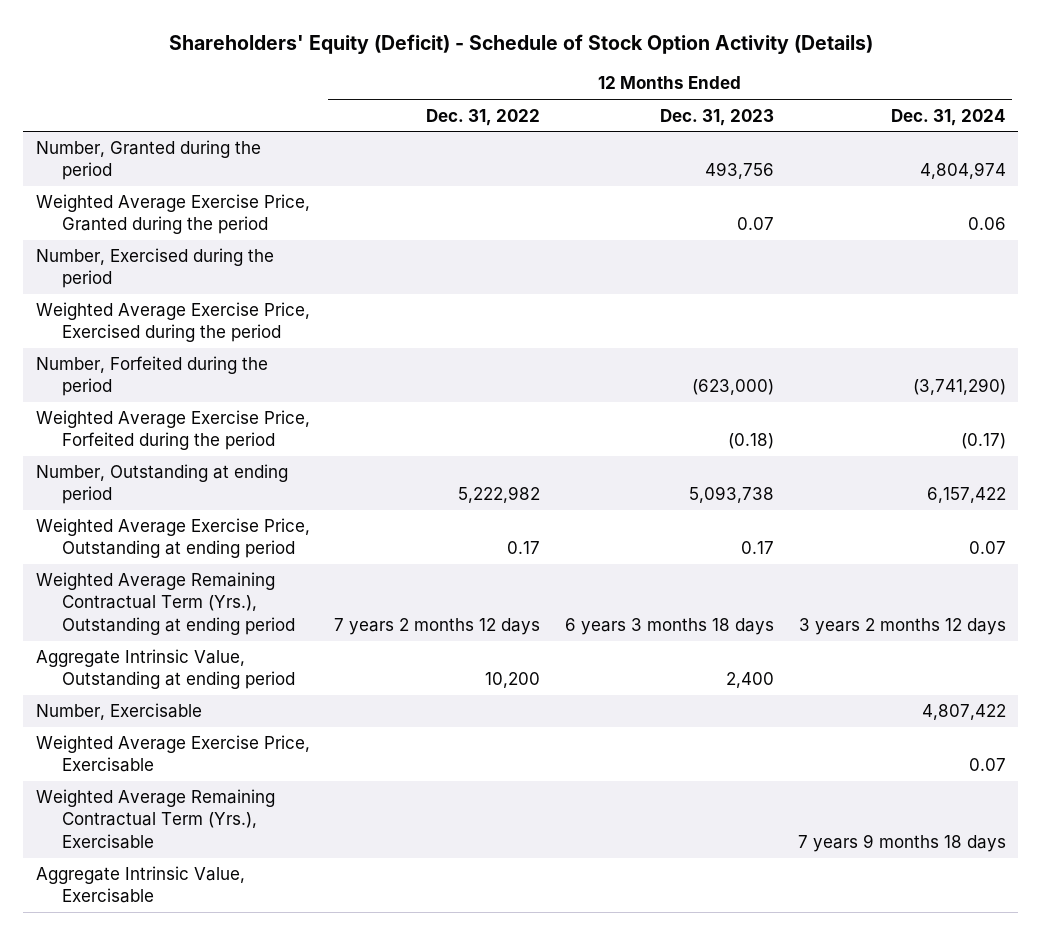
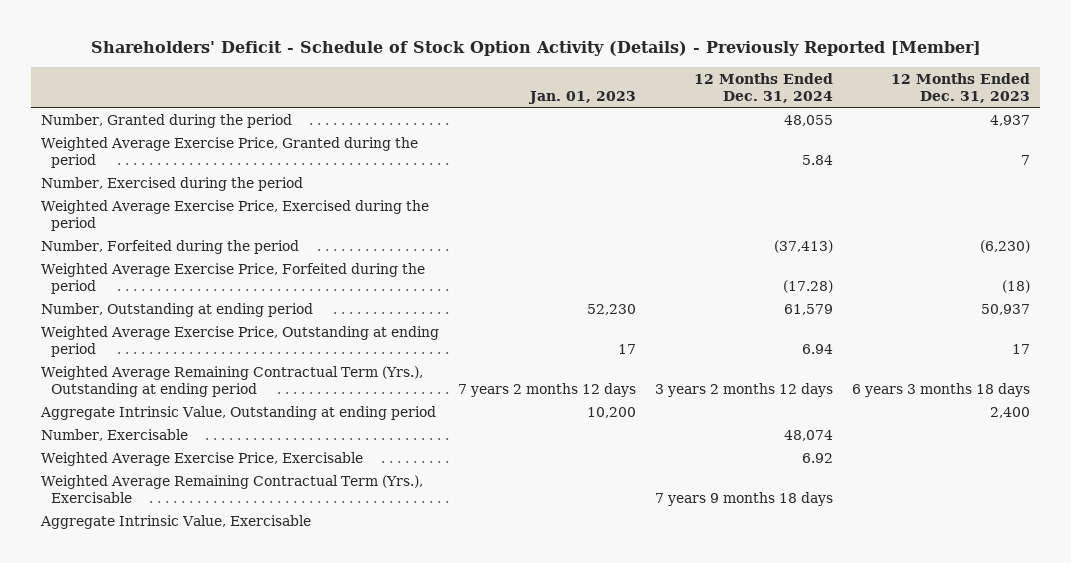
- Shareholders' Equity (Deficit) - Schedule of Stock Option Activity (Details)
+ Shareholders' Deficit - Schedule of Stock Option Activity (Details) - Previously Reported [Member]
- | 12 Months Ended Dec. 31, 2022 | 12 Months Ended Dec. 31, 2023 | 12 Months Ended Dec. 31, 2024
+ | Jan. 01, 2023 | 12 Months Ended Dec. 31, 2024 | 12 Months Ended Dec. 31, 2023
- Number, Granted during the period | | 493,756 | 4,804,974
- Weighted Average Exercise Price, Granted during the period | | 0.07 | 0.06
+ Number, Granted during the period | | 48,055 | 4,937
+ Weighted Average Exercise Price, Granted during the period | | 5.84 | 7
- Number, Forfeited during the period | | (623,000) | (3,741,290)
- Weighted Average Exercise Price, Forfeited during the period | | (0.18) | (0.17)
- Number, Outstanding at ending period | 5,222,982 | 5,093,738 | 6,157,422
- Weighted Average Exercise Price, Outstanding at ending period | 0.17 | 0.17 | 0.07
+ Number, Forfeited during the period | | (37,413) | (6,230)
+ Weighted Average Exercise Price, Forfeited during the period | | (17.28) | (18)
+ Number, Outstanding at ending period | 52,230 | 61,579 | 50,937
+ Weighted Average Exercise Price, Outstanding at ending period | 17 | 6.94 | 17
- Number, Exercisable | | | 4,807,422
- Weighted Average Exercise Price, Exercisable | | | 0.07
+ Number, Exercisable | | 48,074 |
+ Weighted Average Exercise Price, Exercisable | | 6.92 |

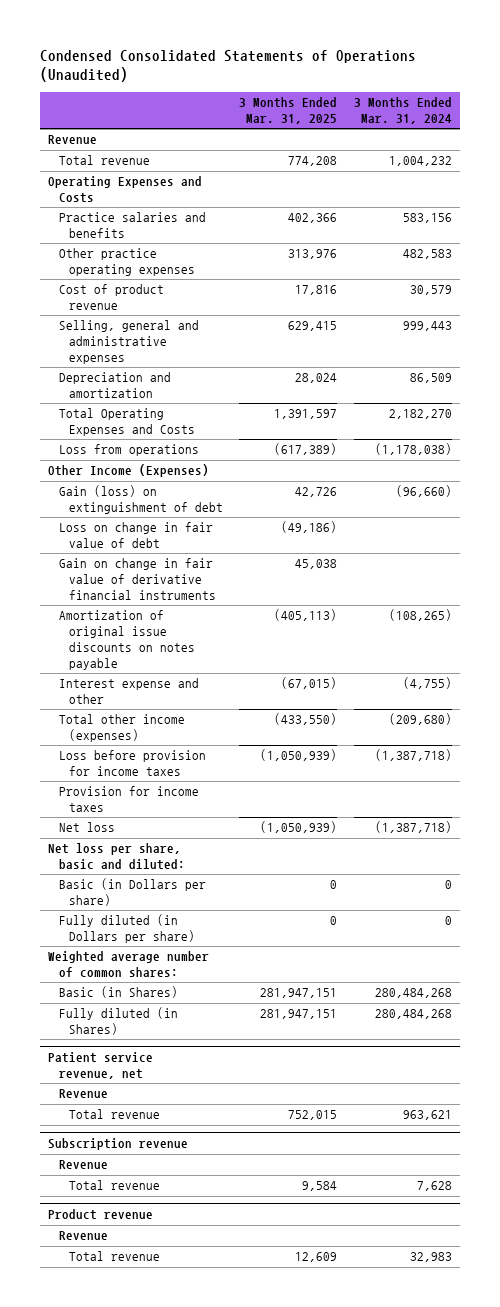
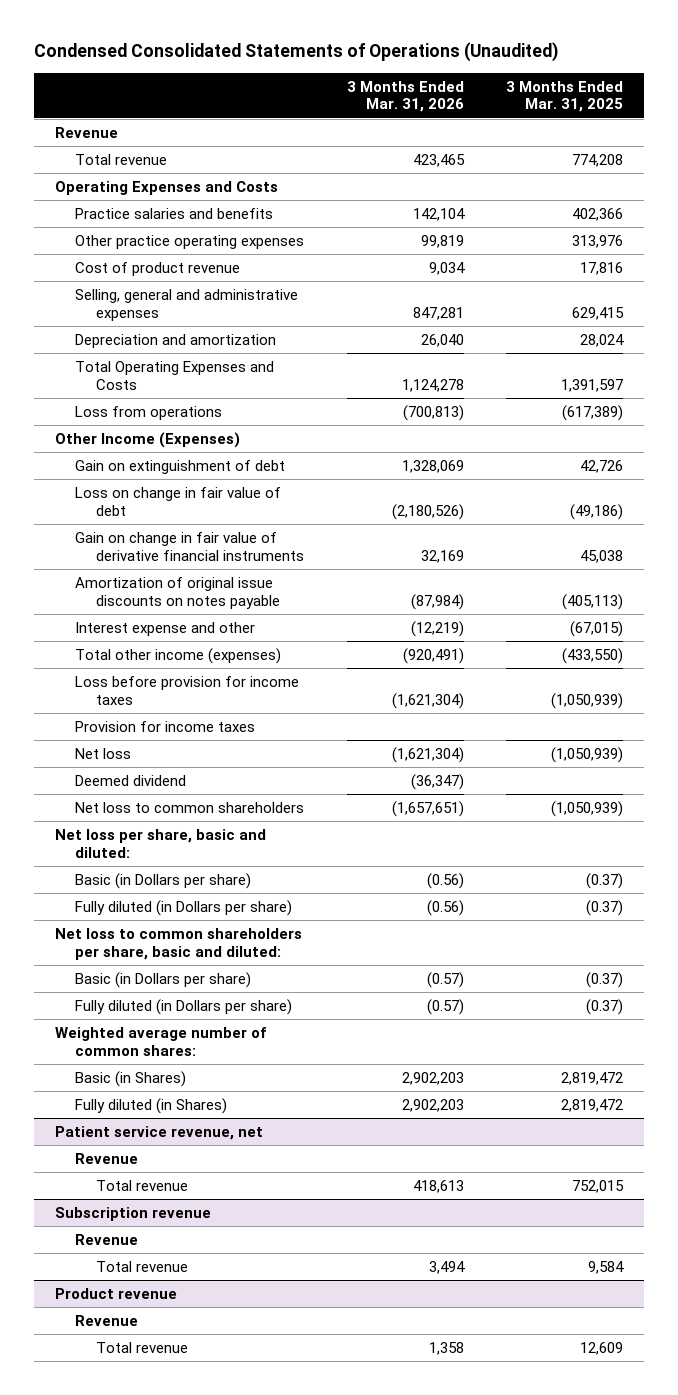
- | 3 Months Ended Mar. 31, 2025 | 3 Months Ended Mar. 31, 2024
+ | 3 Months Ended Mar. 31, 2026 | 3 Months Ended Mar. 31, 2025
- Gain (loss) on extinguishment of debt | 42,726 | (96,660)
+ Gain on extinguishment of debt | 1,328,069 | 42,726
+ Deemed dividend | (36,347) |
+ Net loss to common shareholders | (1,657,651) | (1,050,939)
- Basic (in Dollars per share) | 0 | 0
- Fully diluted (in Dollars per share) | 0 | 0
+ Basic (in Dollars per share) | (0.56) | (0.37)
+ Fully diluted (in Dollars per share) | (0.56) | (0.37)
+ Net loss to common shareholders per share, basic and diluted:
+ Basic (in Dollars per share) | (0.57) | (0.37)
+ Fully diluted (in Dollars per share) | (0.57) | (0.37)
- Basic (in Shares) | 281,947,151 | 280,484,268
- Fully diluted (in Shares) | 281,947,151 | 280,484,268
+ Basic (in Shares) | 2,902,203 | 2,819,472
+ Fully diluted (in Shares) | 2,902,203 | 2,819,472

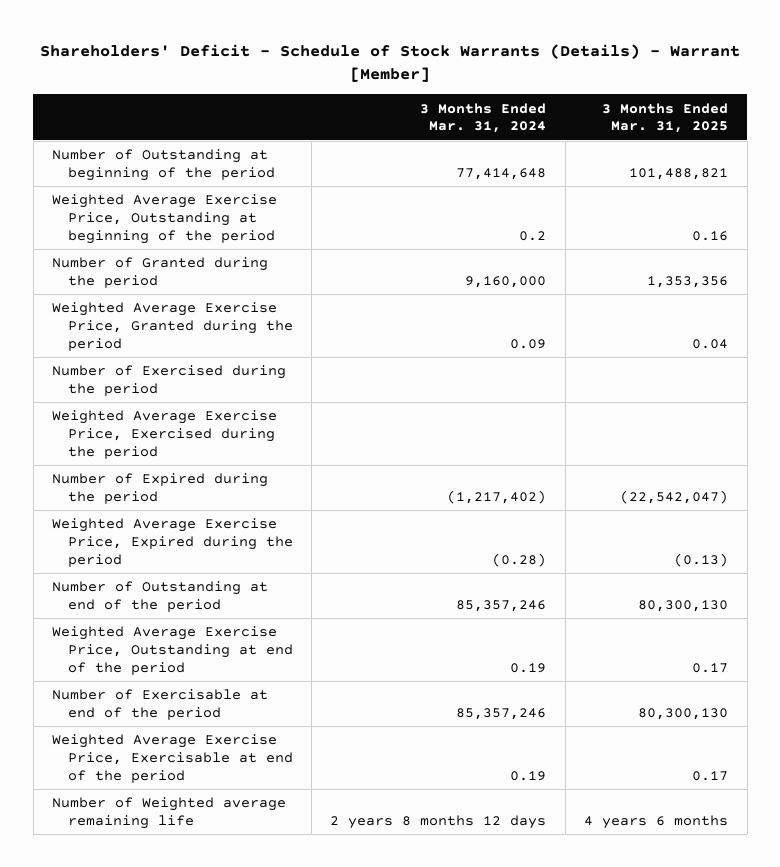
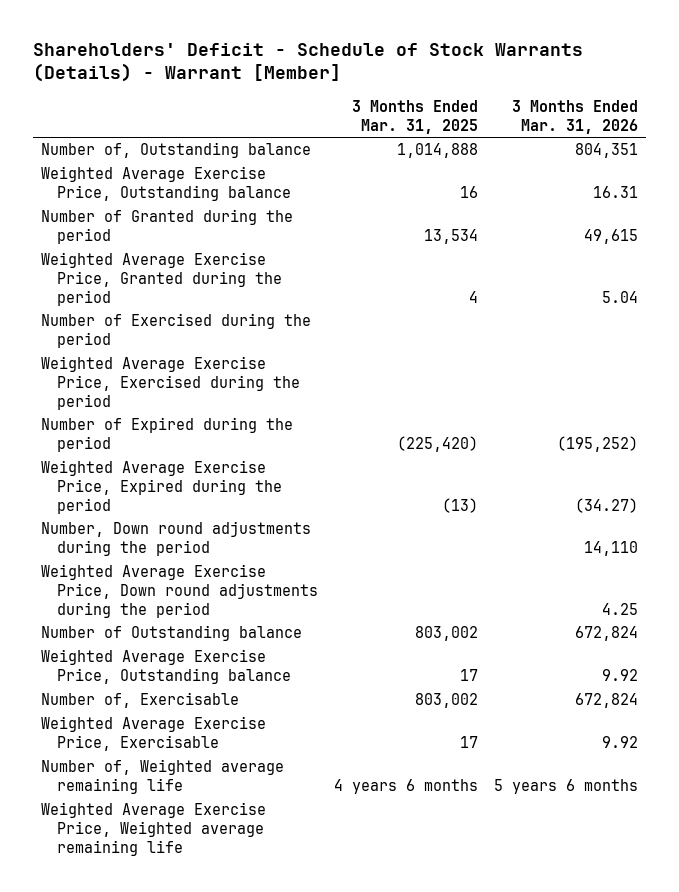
- | 3 Months Ended Mar. 31, 2024 | 3 Months Ended Mar. 31, 2025
+ | 3 Months Ended Mar. 31, 2025 | 3 Months Ended Mar. 31, 2026
- Number of Outstanding at beginning of the period | 77,414,648 | 101,488,821
- Weighted Average Exercise Price, Outstanding at beginning of the period | 0.2 | 0.16
- Number of Granted during the period | 9,160,000 | 1,353,356
- Weighted Average Exercise Price, Granted during the period | 0.09 | 0.04
+ Number of, Outstanding balance | 1,014,888 | 804,351
+ Weighted Average Exercise Price, Outstanding balance | 16 | 16.31
+ Number of Granted during the period | 13,534 | 49,615
+ Weighted Average Exercise Price, Granted during the period | 4 | 5.04
- Number of Expired during the period | (1,217,402) | (22,542,047)
- Weighted Average Exercise Price, Expired during the period | (0.28) | (0.13)
- Number of Outstanding at end of the period | 85,357,246 | 80,300,130
- Weighted Average Exercise Price, Outstanding at end of the period | 0.19 | 0.17
- Number of Exercisable at end of the period | 85,357,246 | 80,300,130
- Weighted Average Exercise Price, Exercisable at end of the period | 0.19 | 0.17
- Number of Weighted average remaining life | 2 years 8 months 12 days | 4 years 6 months
+ Number of Expired during the period | (225,420) | (195,252)
+ Weighted Average Exercise Price, Expired during the period | (13) | (34.27)
+ Number, Down round adjustments during the period | | 14,110
+ Weighted Average Exercise Price, Down round adjustments during the period | | 4.25
+ Number of Outstanding balance | 803,002 | 672,824
+ Weighted Average Exercise Price, Outstanding balance | 17 | 9.92
+ Number of, Exercisable | 803,002 | 672,824
+ Weighted Average Exercise Price, Exercisable | 17 | 9.92
+ Number of, Weighted average remaining life | 4 years 6 months | 5 years 6 months
+ Weighted Average Exercise Price, Weighted average remaining life

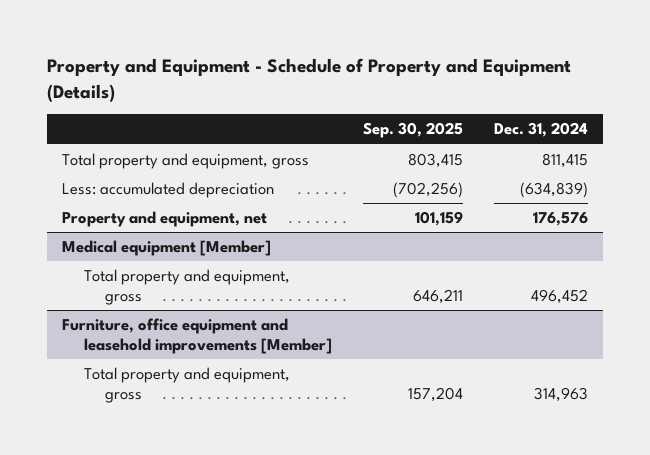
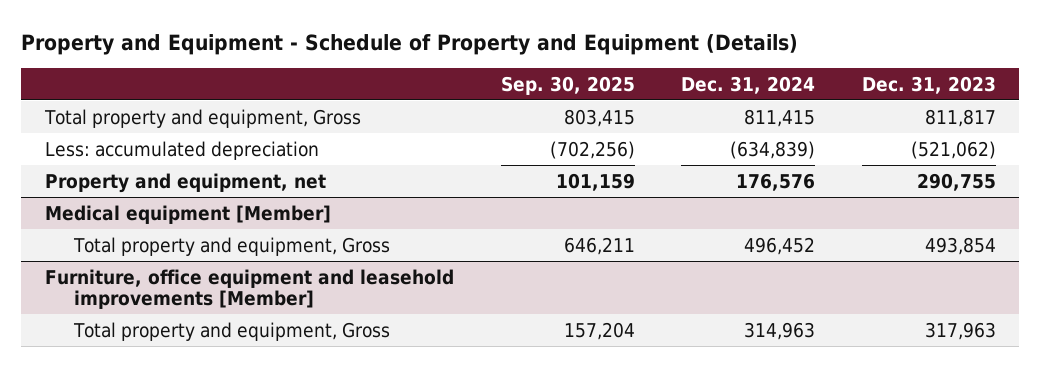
- | Sep. 30, 2025 | Dec. 31, 2024
+ | Sep. 30, 2025 | Dec. 31, 2024 | Dec. 31, 2023
- Total property and equipment, gross | 803,415 | 811,415
+ Total property and equipment, Gross | 803,415 | 811,415 | 811,817
@ Medical equipment [Member]
- Total property and equipment, gross | 646,211 | 496,452
+ Total property and equipment, Gross | 646,211 | 496,452 | 493,854
@ Furniture, office equipment and leasehold improvements [Member]
- Total property and equipment, gross | 157,204 | 314,963
+ Total property and equipment, Gross | 157,204 | 314,963 | 317,963

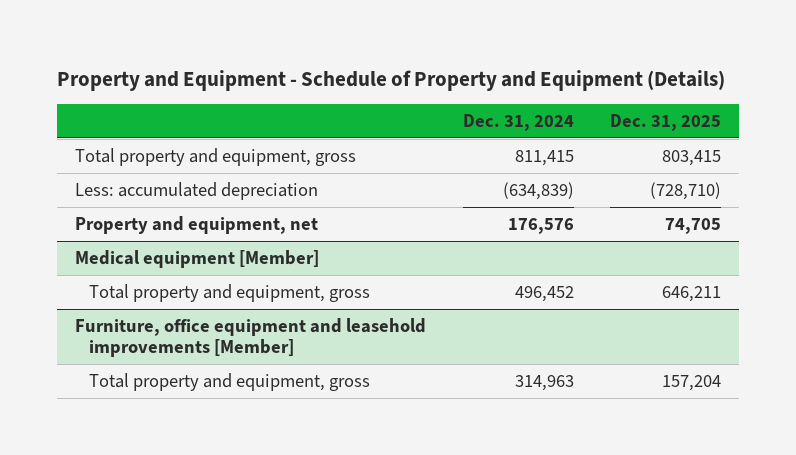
- | Sep. 30, 2025 | Dec. 31, 2024 | Dec. 31, 2023
+ | Dec. 31, 2024 | Dec. 31, 2025
- Total property and equipment, Gross | 803,415 | 811,415 | 811,817
+ Total property and equipment, gross | 811,415 | 803,415
@ Medical equipment [Member]
- Total property and equipment, Gross | 646,211 | 496,452 | 493,854
+ Total property and equipment, gross | 496,452 | 646,211
@ Furniture, office equipment and leasehold improvements [Member]
- Total property and equipment, Gross | 157,204 | 314,963 | 317,963
+ Total property and equipment, gross | 314,963 | 157,204

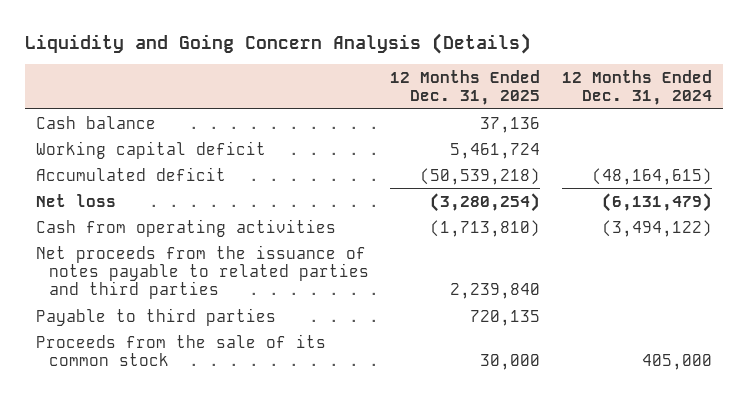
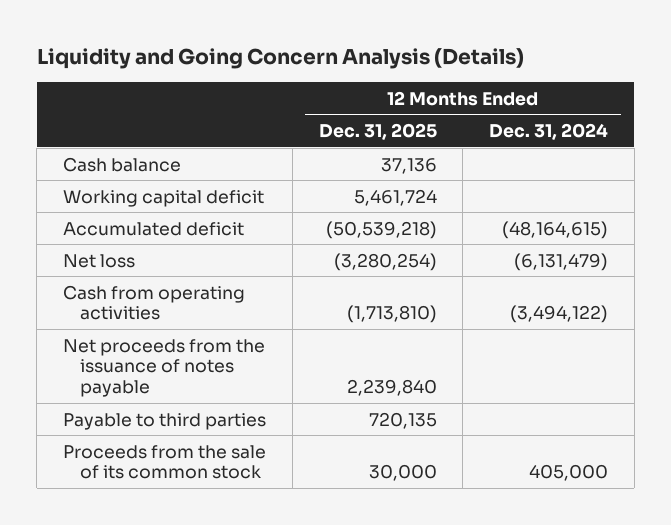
- Net proceeds from the issuance of notes payable to related parties and third parties | 2,239,840 |
+ Net proceeds from the issuance of notes payable | 2,239,840 |

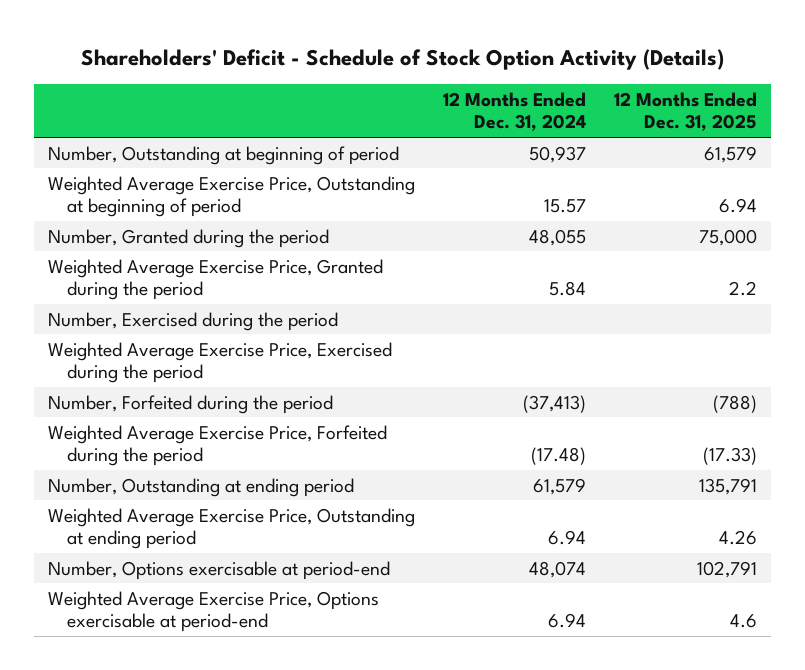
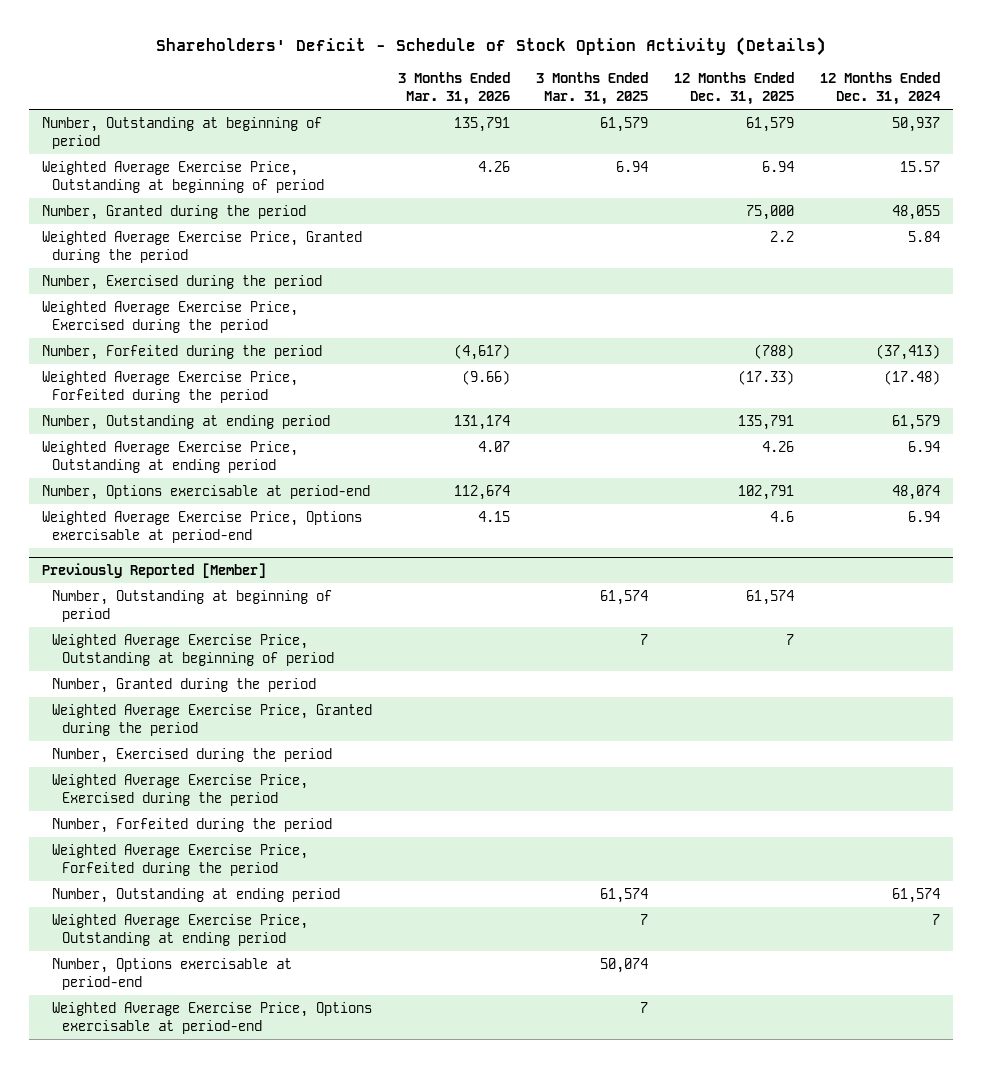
- | 12 Months Ended Dec. 31, 2024 | 12 Months Ended Dec. 31, 2025
+ | 3 Months Ended Mar. 31, 2026 | 3 Months Ended Mar. 31, 2025 | 12 Months Ended Dec. 31, 2025 | 12 Months Ended Dec. 31, 2024
+ Previously Reported [Member]
+ Number, Outstanding at beginning of period | | 61,574 | 61,574 |
+ Weighted Average Exercise Price, Outstanding at beginning of period | | 7 | 7 |
+ Number, Granted during the period
+ Weighted Average Exercise Price, Granted during the period
+ Number, Exercised during the period
+ Weighted Average Exercise Price, Exercised during the period
+ Number, Forfeited during the period
+ Weighted Average Exercise Price, Forfeited during the period
+ Number, Outstanding at ending period | | 61,574 | | 61,574
+ Weighted Average Exercise Price, Outstanding at ending period | | 7 | | 7
+ Number, Options exercisable at period-end | | 50,074 | |
+ Weighted Average Exercise Price, Options exercisable at period-end | | 7 | |

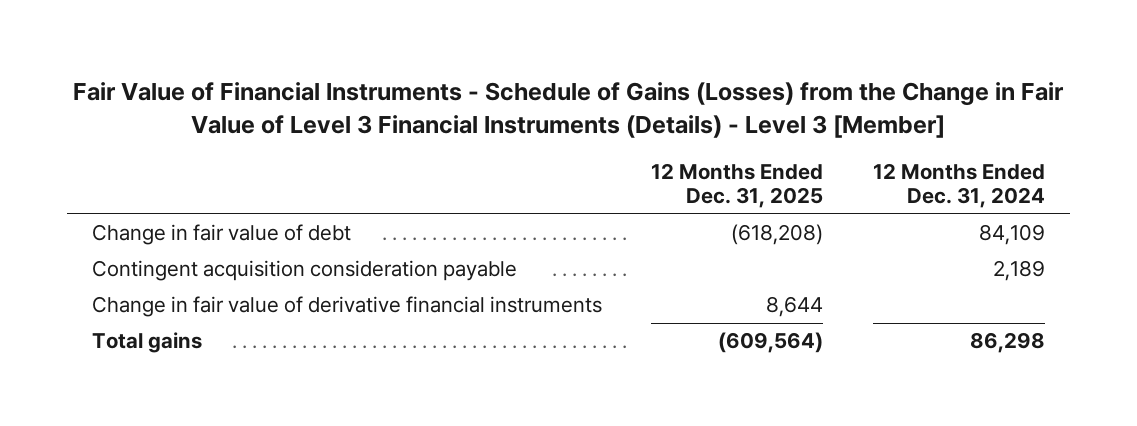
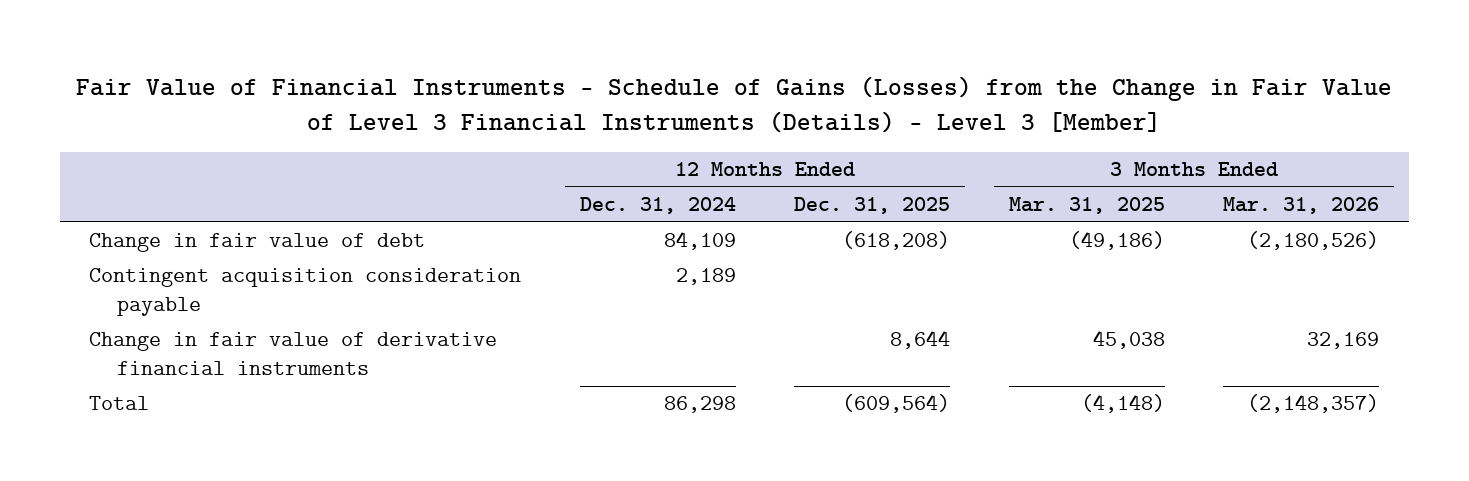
- | 12 Months Ended Dec. 31, 2025 | 12 Months Ended Dec. 31, 2024
+ | 12 Months Ended Dec. 31, 2024 | 12 Months Ended Dec. 31, 2025 | 3 Months Ended Mar. 31, 2025 | 3 Months Ended Mar. 31, 2026
- Total gains | (609,564) | 86,298
+ Total | 86,298 | (609,564) | (4,148) | (2,148,357)

